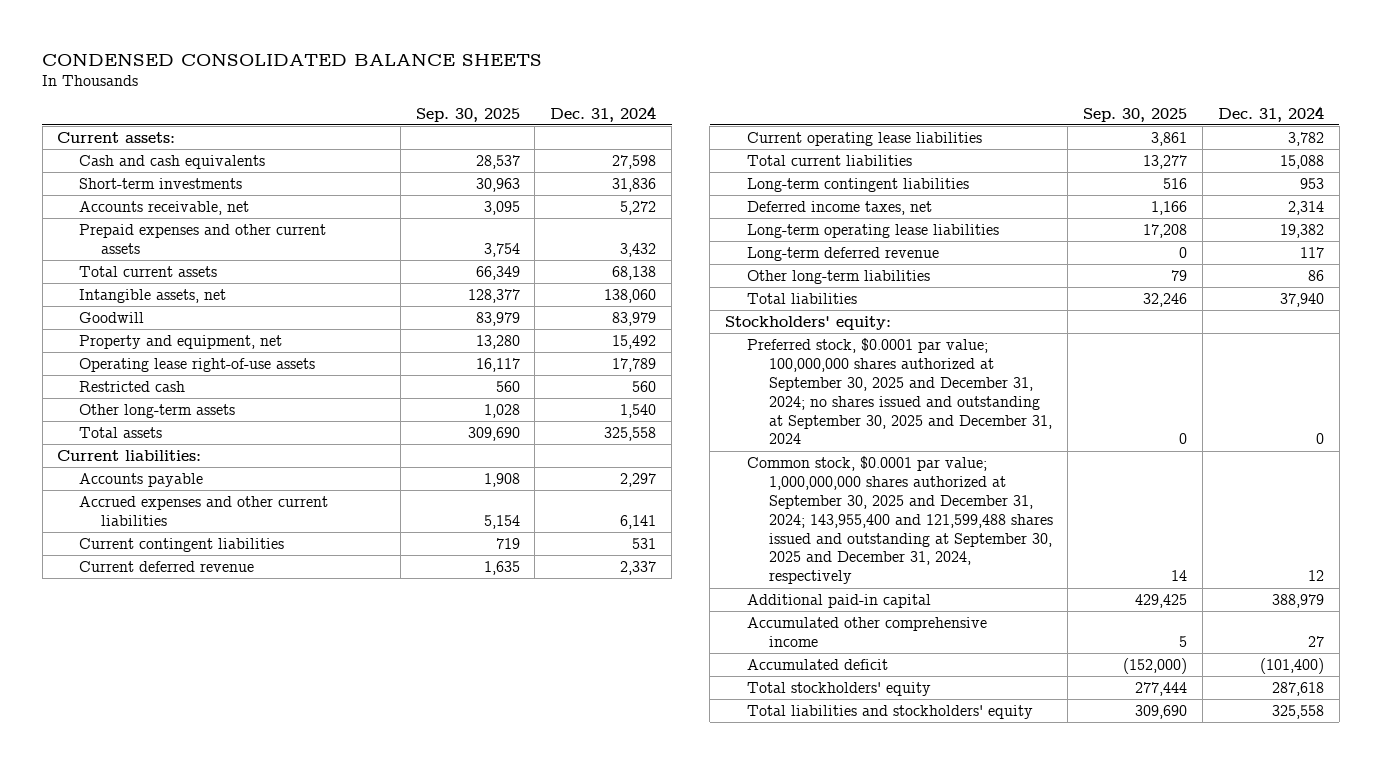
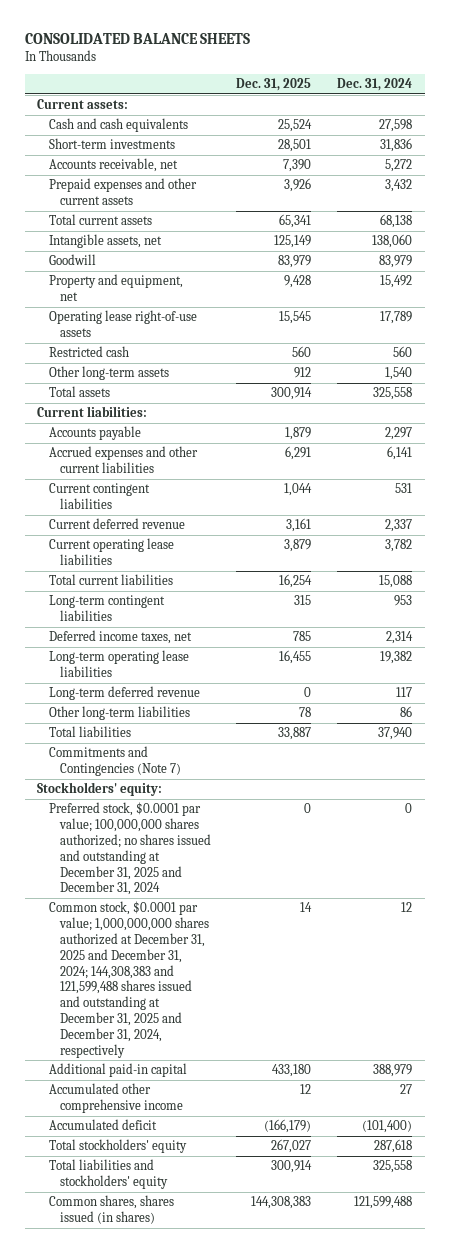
- CONDENSED CONSOLIDATED BALANCE SHEETS
+ CONSOLIDATED BALANCE SHEETS
- | Sep. 30, 2025 | Dec. 31, 2024
+ | Dec. 31, 2025 | Dec. 31, 2024
+ Commitments and Contingencies (Note 7)
- Preferred stock, $0.0001 par value; 100,000,000 shares authorized at September 30, 2025 and December 31, 2024; no shares issued and outstanding at September 30, 2025 and December 31, 2024 | 0 | 0
- Common stock, $0.0001 par value; 1,000,000,000 shares authorized at September 30, 2025 and December 31, 2024; 143,955,400 and 121,599,488 shares issued and outstanding at September 30, 2025 and December 31, 2024, respectively | 14 | 12
+ Preferred stock, $0.0001 par value; 100,000,000 shares authorized; no shares issued and outstanding at December 31, 2025 and December 31, 2024 | 0 | 0
+ Common stock, $0.0001 par value; 1,000,000,000 shares authorized at December 31, 2025 and December 31, 2024; 144,308,383 and 121,599,488 shares issued and outstanding at December 31, 2025 and December 31, 2024, respectively | 14 | 12
+ Common shares, shares issued (in shares) | 144,308,383 | 121,599,488

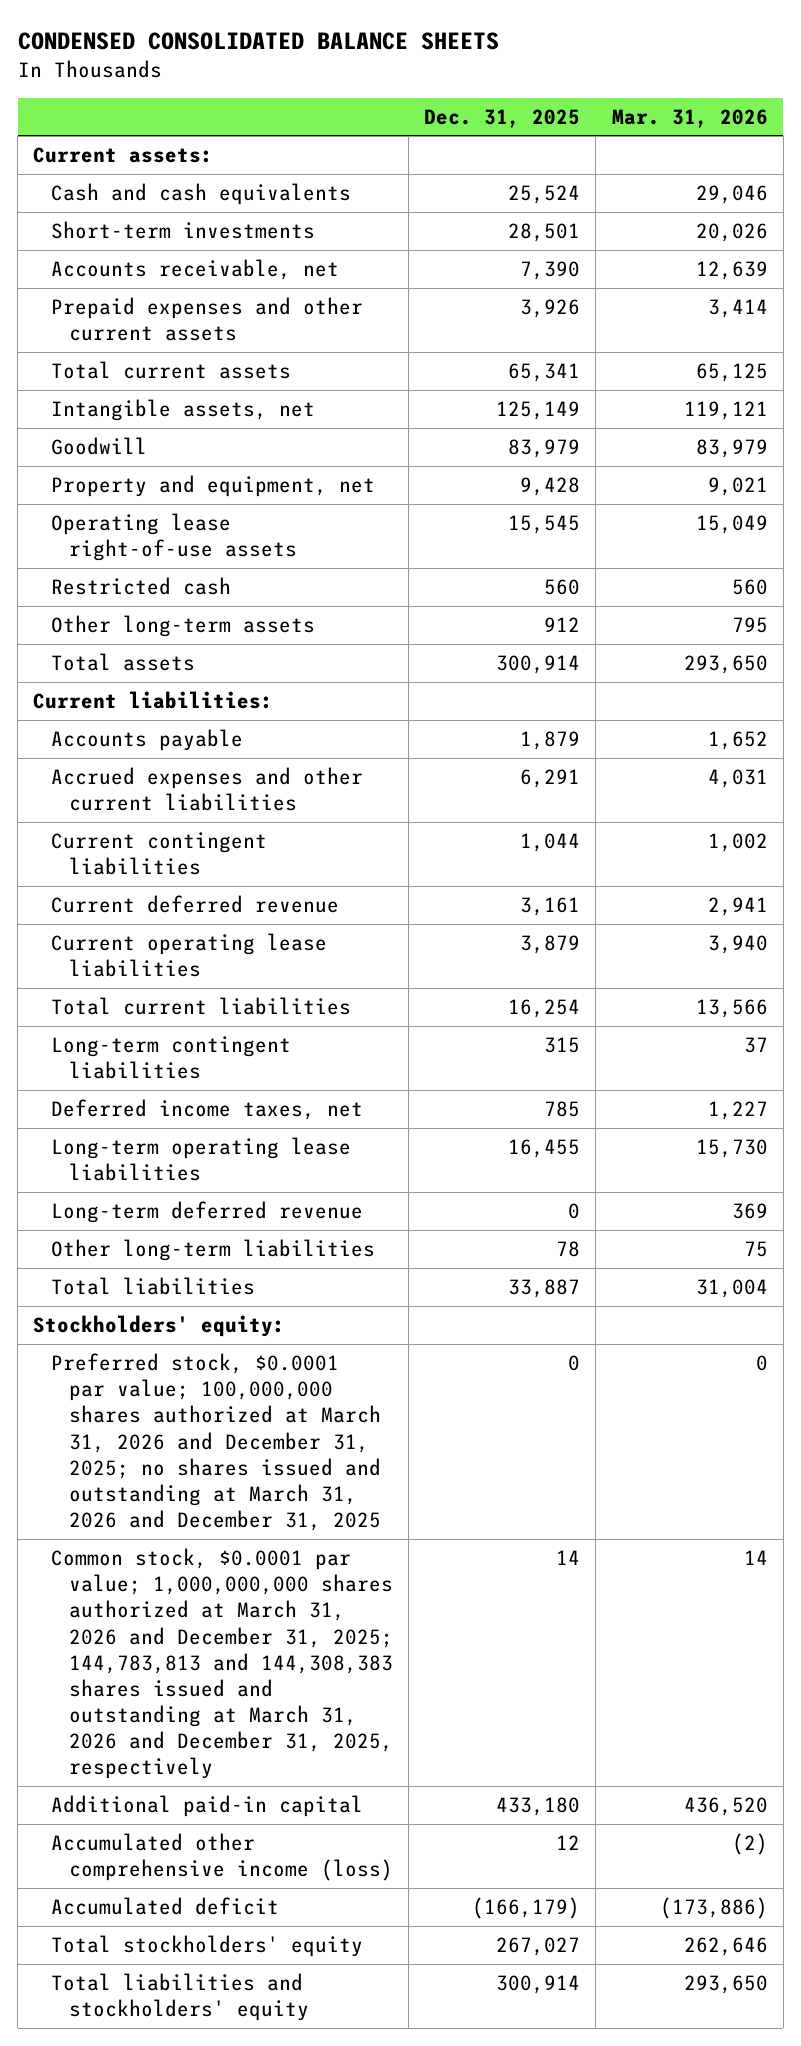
- CONSOLIDATED BALANCE SHEETS
+ CONDENSED CONSOLIDATED BALANCE SHEETS
- | Dec. 31, 2025 | Dec. 31, 2024
+ | Dec. 31, 2025 | Mar. 31, 2026
- Commitments and Contingencies (Note 7)
- Preferred stock, $0.0001 par value; 100,000,000 shares authorized; no shares issued and outstanding at December 31, 2025 and December 31, 2024 | 0 | 0
- Common stock, $0.0001 par value; 1,000,000,000 shares authorized at December 31, 2025 and December 31, 2024; 144,308,383 and 121,599,488 shares issued and outstanding at December 31, 2025 and December 31, 2024, respectively | 14 | 12
+ Preferred stock, $0.0001 par value; 100,000,000 shares authorized at March 31, 2026 and December 31, 2025; no shares issued and outstanding at March 31, 2026 and December 31, 2025 | 0 | 0
+ Common stock, $0.0001 par value; 1,000,000,000 shares authorized at March 31, 2026 and December 31, 2025; 144,783,813 and 144,308,383 shares issued and outstanding at March 31, 2026 and December 31, 2025, respectively | 14 | 14
- Accumulated other comprehensive income | 12 | 27
+ Accumulated other comprehensive income (loss) | 12 | (2)
- Common shares, shares issued (in shares) | 144,308,383 | 121,599,488

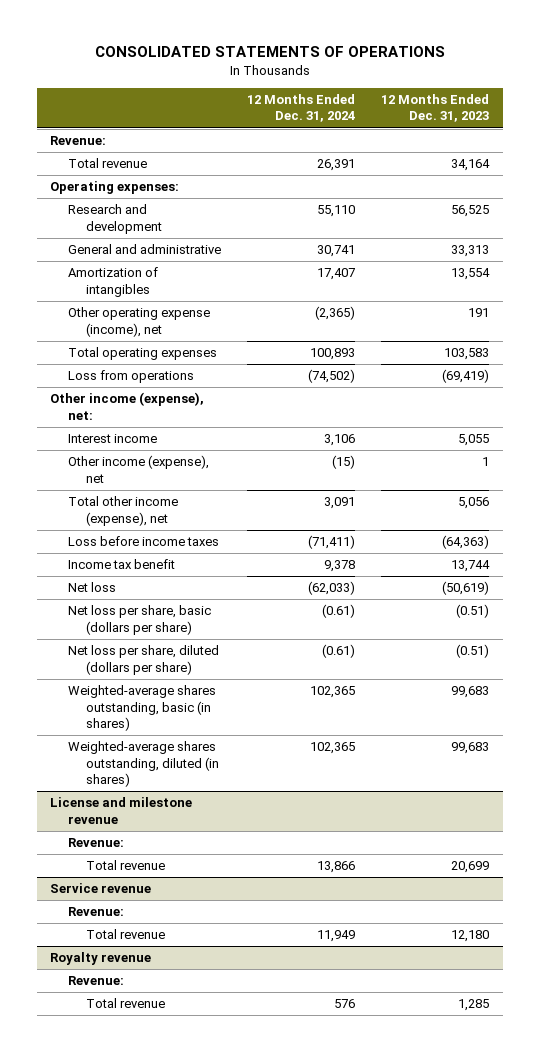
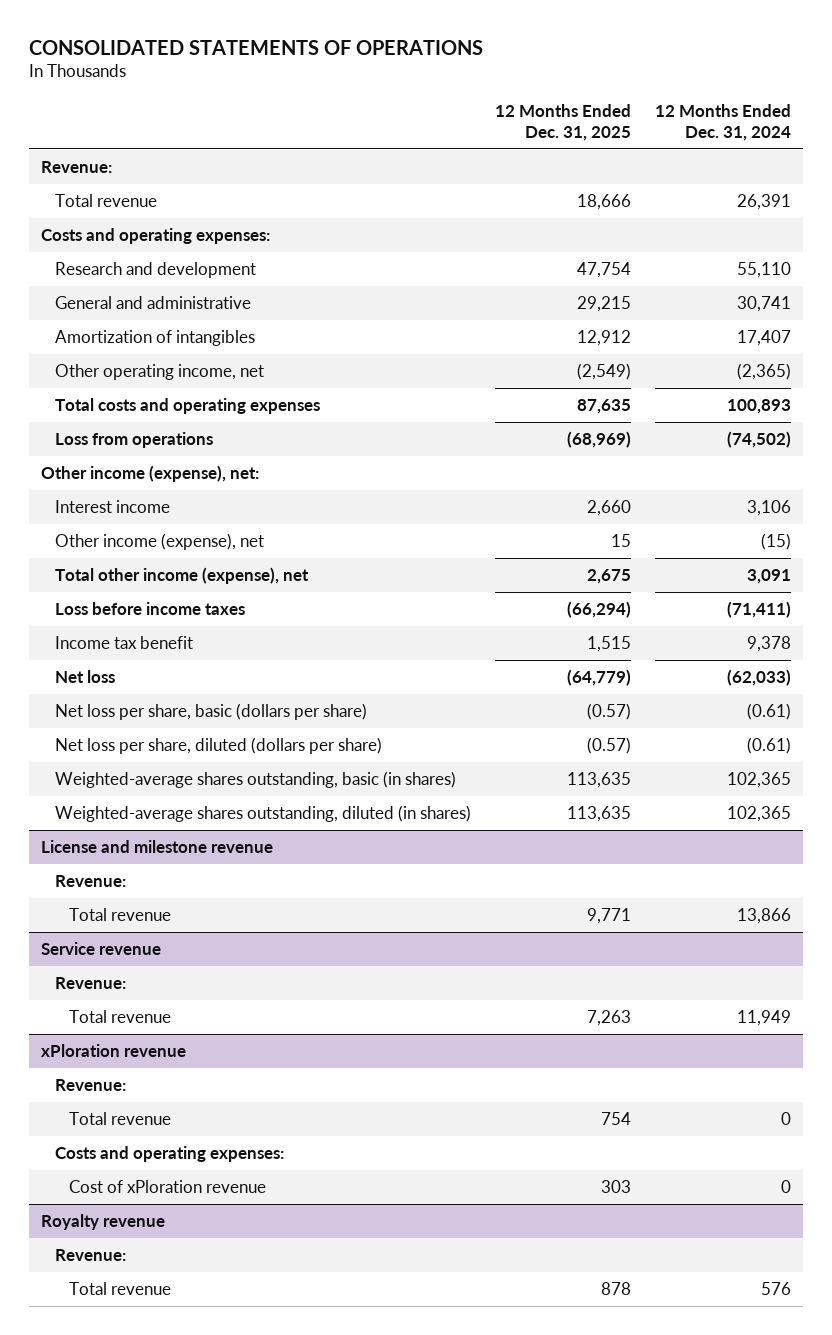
- | 12 Months Ended Dec. 31, 2024 | 12 Months Ended Dec. 31, 2023
+ | 12 Months Ended Dec. 31, 2025 | 12 Months Ended Dec. 31, 2024
- Operating expenses:
+ Costs and operating expenses:
- Other operating expense (income), net | (2,365) | 191
- Total operating expenses | 100,893 | 103,583
+ Other operating income, net | (2,549) | (2,365)
+ Total costs and operating expenses | 87,635 | 100,893
+ xPloration revenue
+ Revenue:
+ Total revenue | 754 | 0
+ Costs and operating expenses:
+ Cost of xPloration revenue | 303 | 0

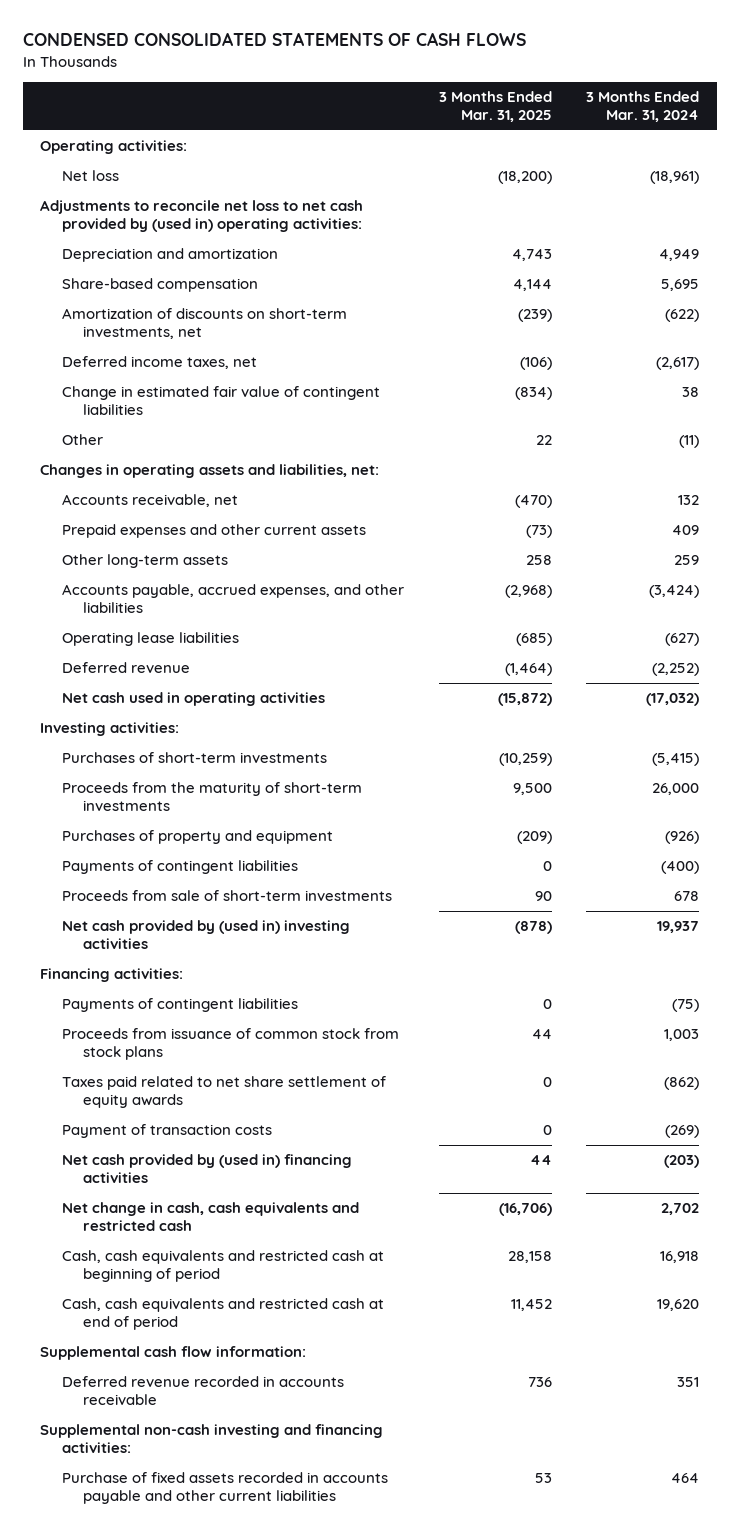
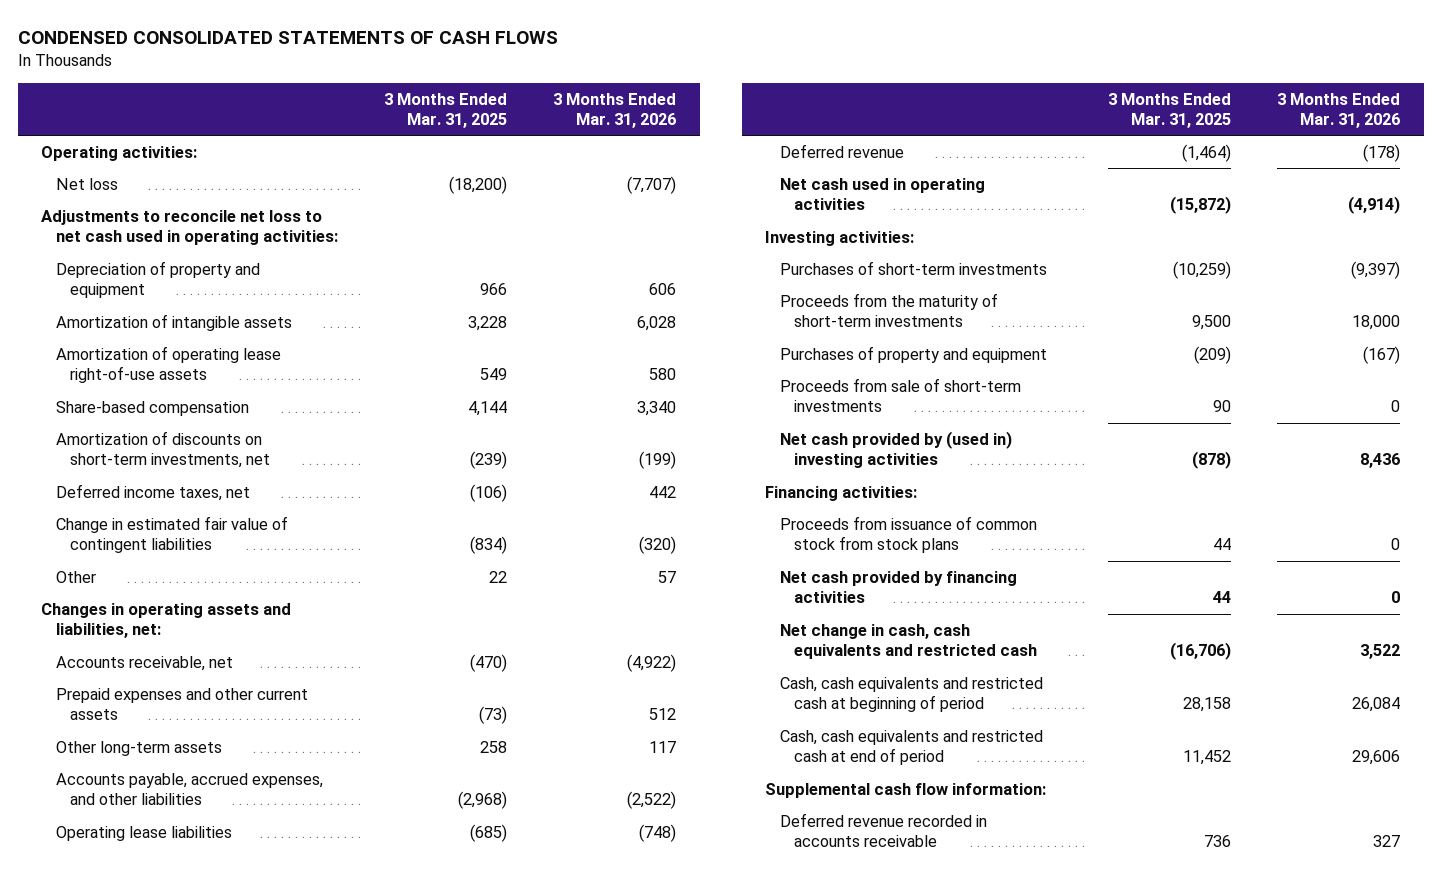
- | 3 Months Ended Mar. 31, 2025 | 3 Months Ended Mar. 31, 2024
+ | 3 Months Ended Mar. 31, 2025 | 3 Months Ended Mar. 31, 2026
- Adjustments to reconcile net loss to net cash provided by (used in) operating activities:
- Depreciation and amortization | 4,743 | 4,949
+ Adjustments to reconcile net loss to net cash used in operating activities:
+ Depreciation of property and equipment | 966 | 606
+ Amortization of intangible assets | 3,228 | 6,028
+ Amortization of operating lease right-of-use assets | 549 | 580
- Payments of contingent liabilities | 0 | (400)
- Payments of contingent liabilities | 0 | (75)
- Taxes paid related to net share settlement of equity awards | 0 | (862)
- Payment of transaction costs | 0 | (269)
- Net cash provided by (used in) financing activities | 44 | (203)
+ Net cash provided by financing activities | 44 | 0
- Supplemental non-cash investing and financing activities:
- Purchase of fixed assets recorded in accounts payable and other current liabilities | 53 | 464

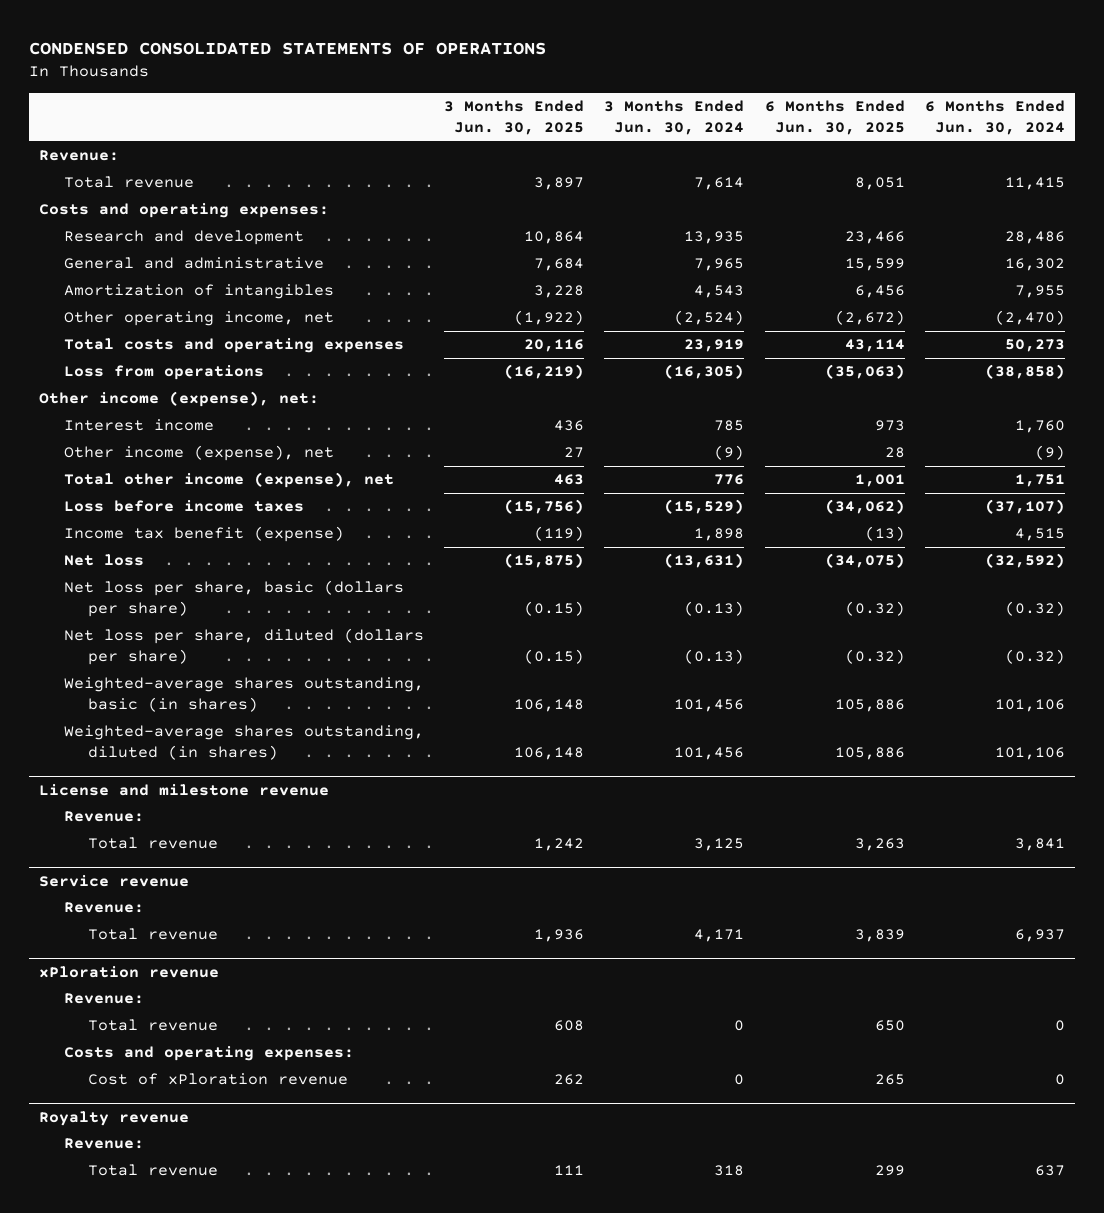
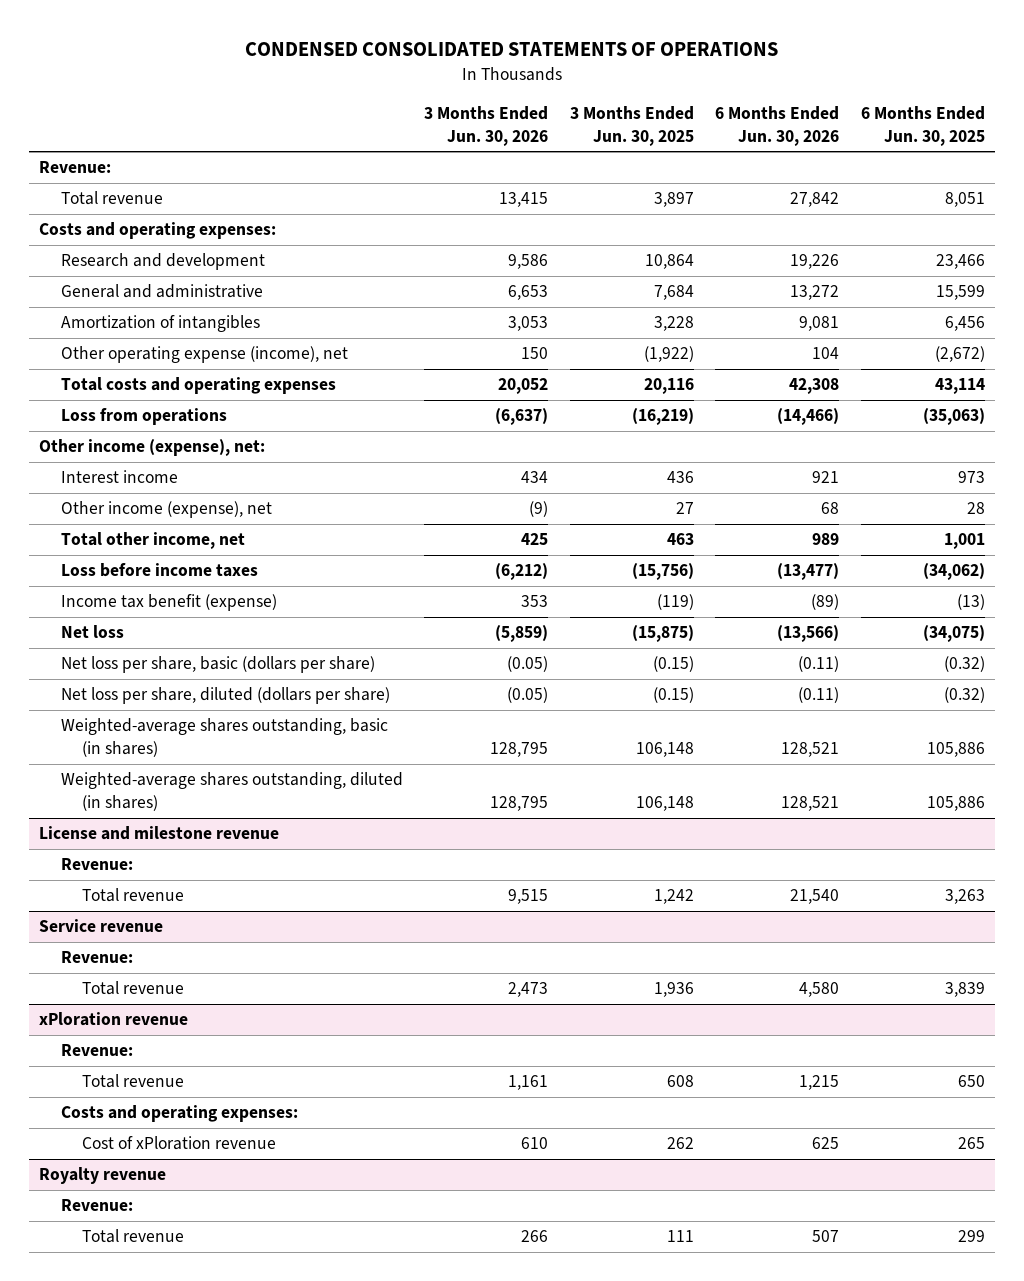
- | 3 Months Ended Jun. 30, 2025 | 3 Months Ended Jun. 30, 2024 | 6 Months Ended Jun. 30, 2025 | 6 Months Ended Jun. 30, 2024
+ | 3 Months Ended Jun. 30, 2026 | 3 Months Ended Jun. 30, 2025 | 6 Months Ended Jun. 30, 2026 | 6 Months Ended Jun. 30, 2025
- Other operating income, net | (1,922) | (2,524) | (2,672) | (2,470)
+ Other operating expense (income), net | 150 | (1,922) | 104 | (2,672)
- Total other income (expense), net | 463 | 776 | 1,001 | 1,751
+ Total other income, net | 425 | 463 | 989 | 1,001

